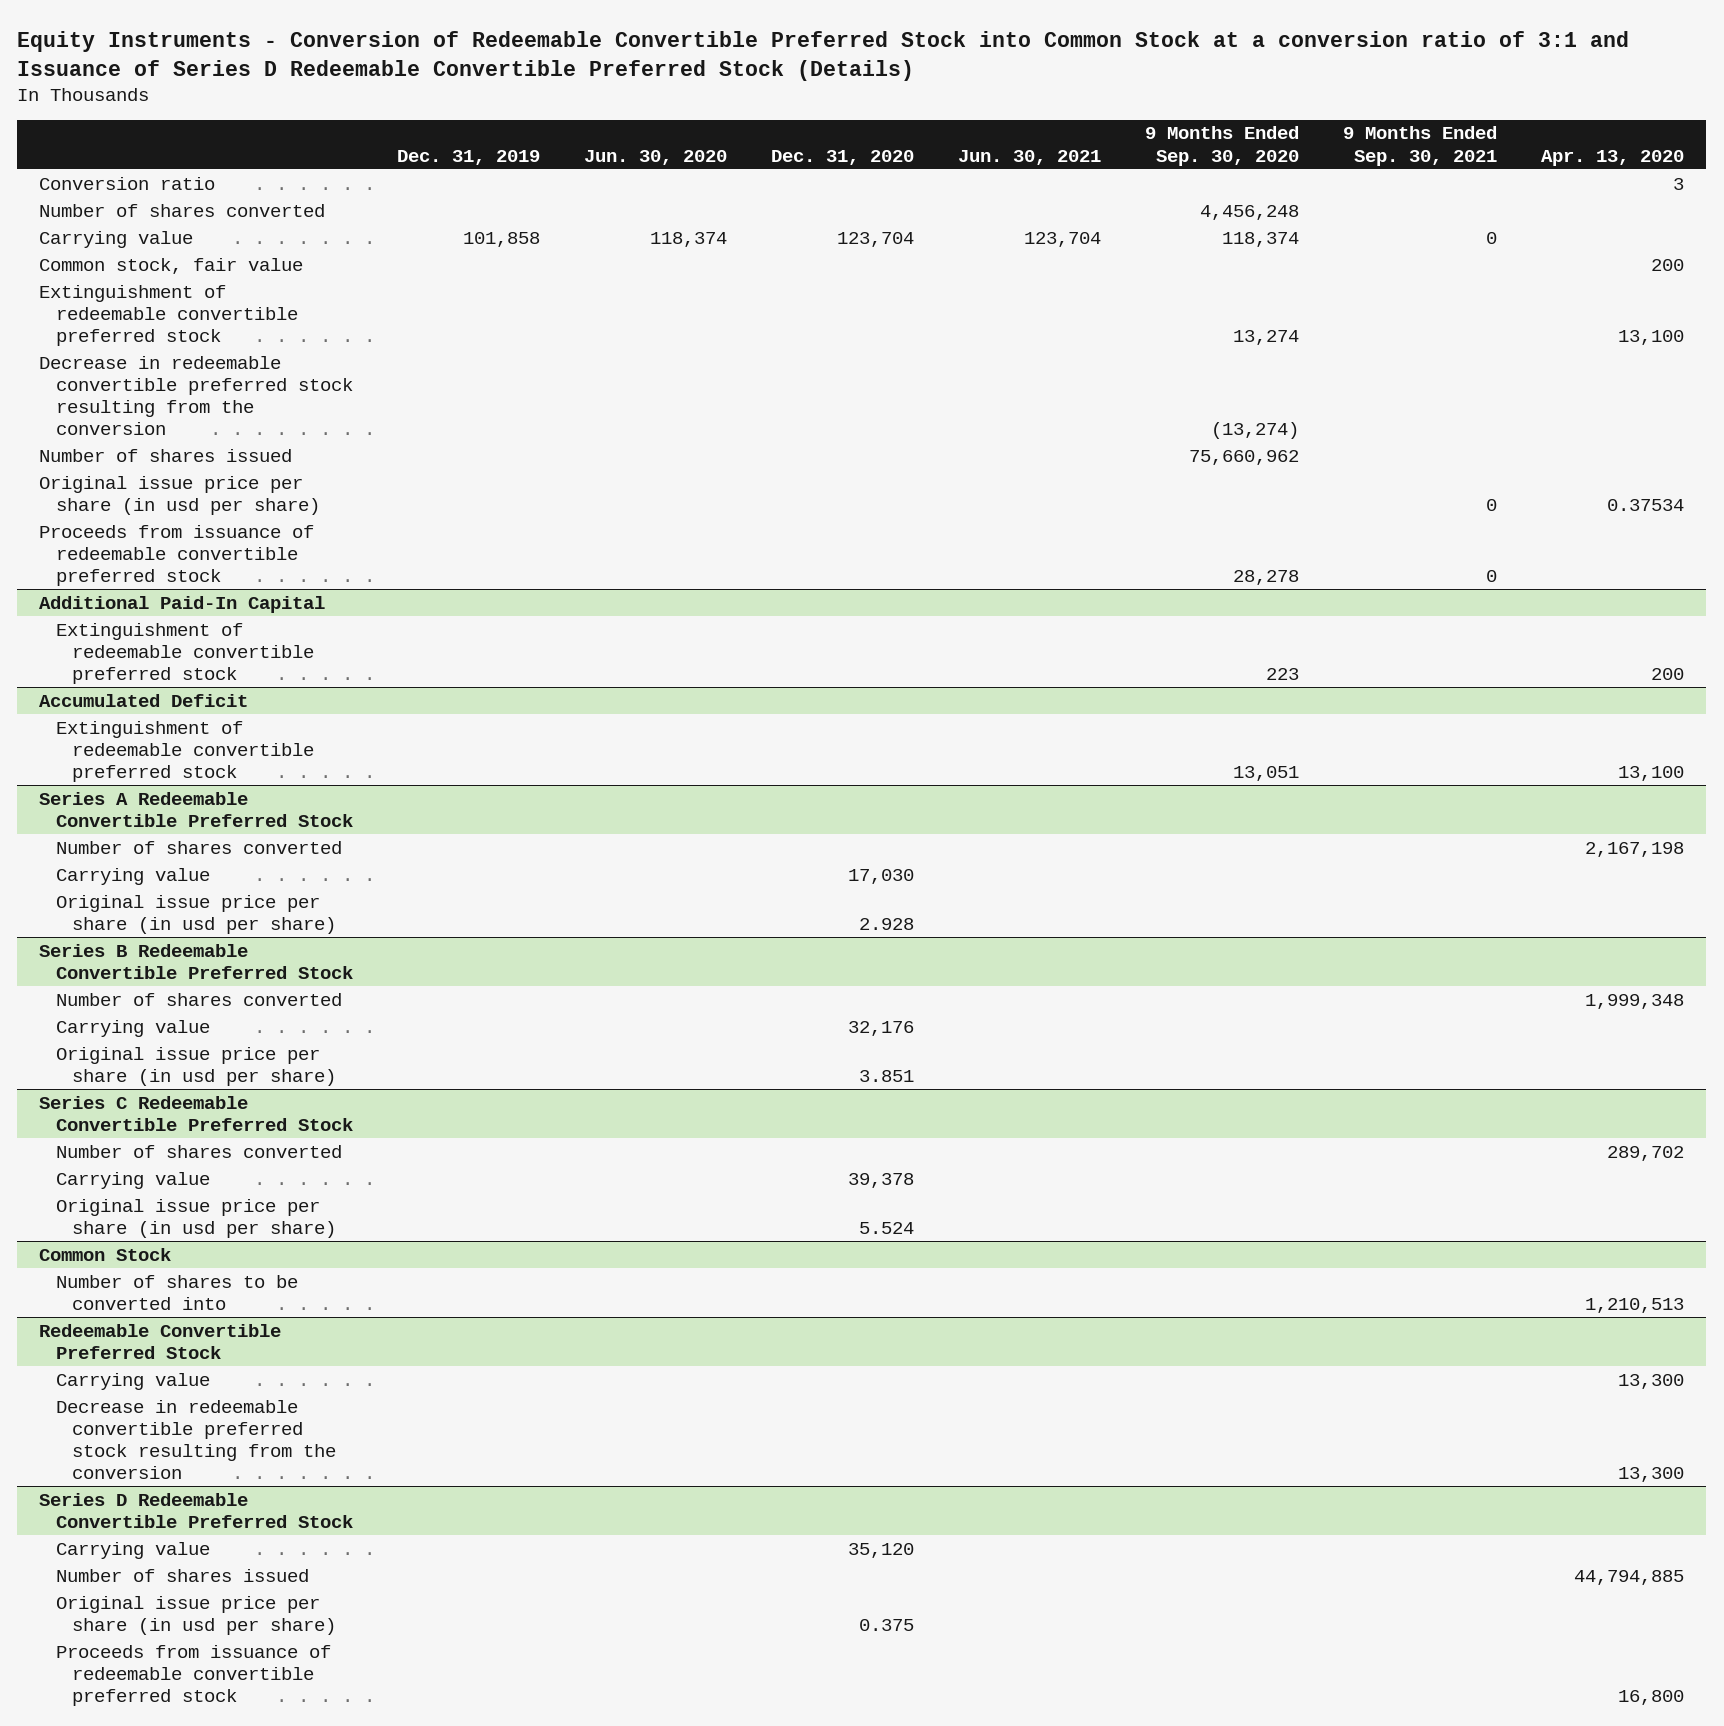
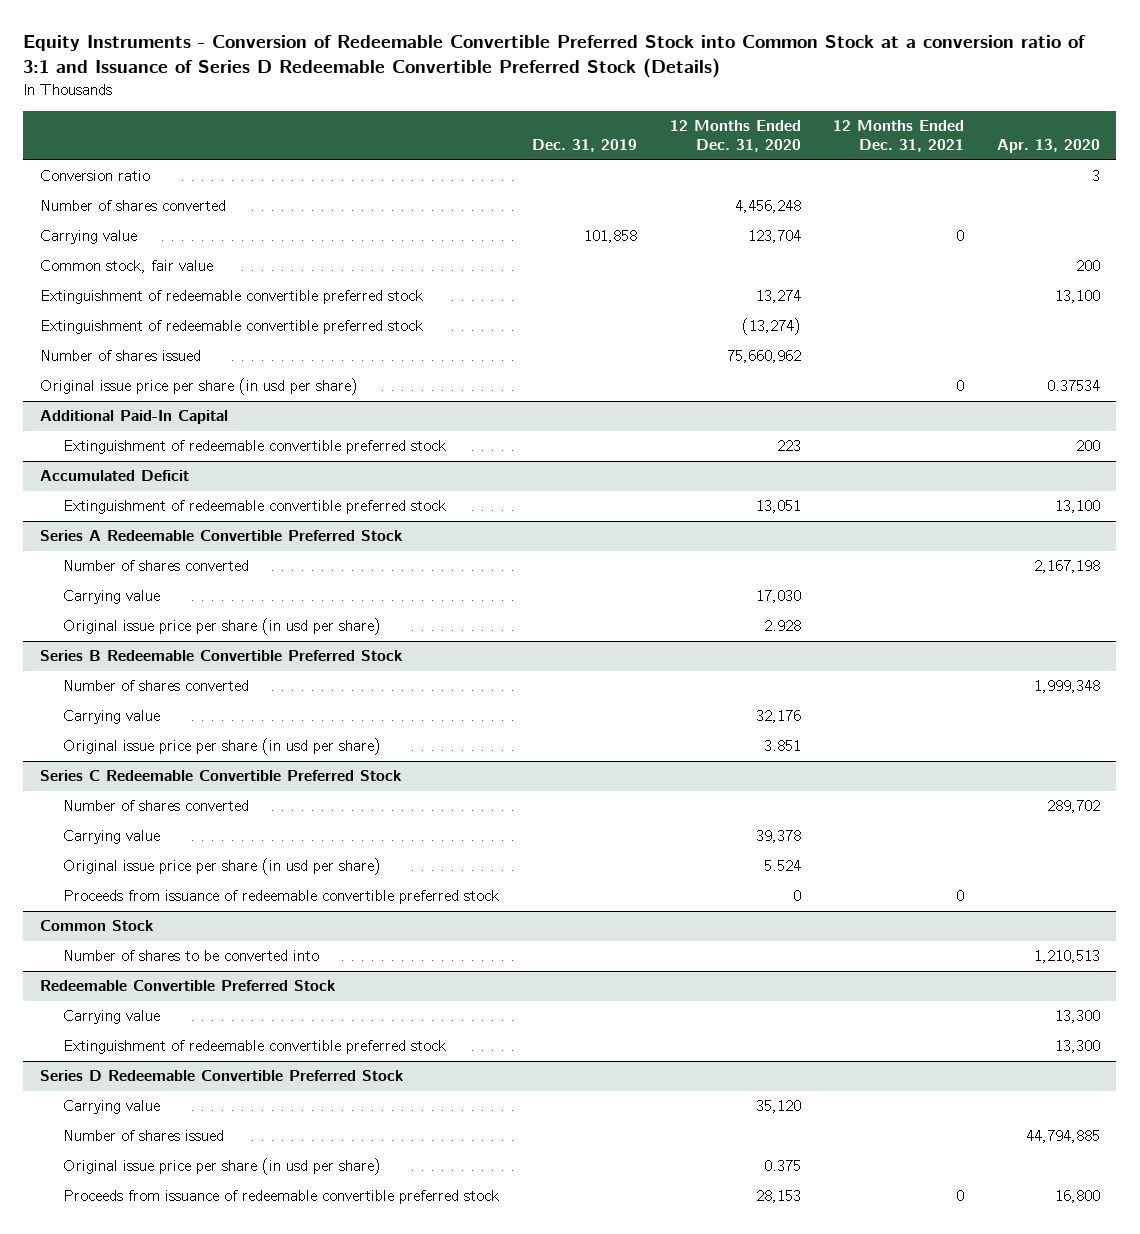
- | Dec. 31, 2019 | Jun. 30, 2020 | Dec. 31, 2020 | Jun. 30, 2021 | 9 Months Ended Sep. 30, 2020 | 9 Months Ended Sep. 30, 2021 | Apr. 13, 2020
+ | Dec. 31, 2019 | 12 Months Ended Dec. 31, 2020 | 12 Months Ended Dec. 31, 2021 | Apr. 13, 2020
- Decrease in redeemable convertible preferred stock resulting from the conversion | | | | | (13,274) | |
+ Extinguishment of redeemable convertible preferred stock | | (13,274) | |
- Proceeds from issuance of redeemable convertible preferred stock | | | | | 28,278 | 0 |
@ Series C Redeemable Convertible Preferred Stock
+ Proceeds from issuance of redeemable convertible preferred stock | | 0 | 0 |
@ Redeemable Convertible Preferred Stock
- Decrease in redeemable convertible preferred stock resulting from the conversion | | | | | | | 13,300
+ Extinguishment of redeemable convertible preferred stock | | | | 13,300

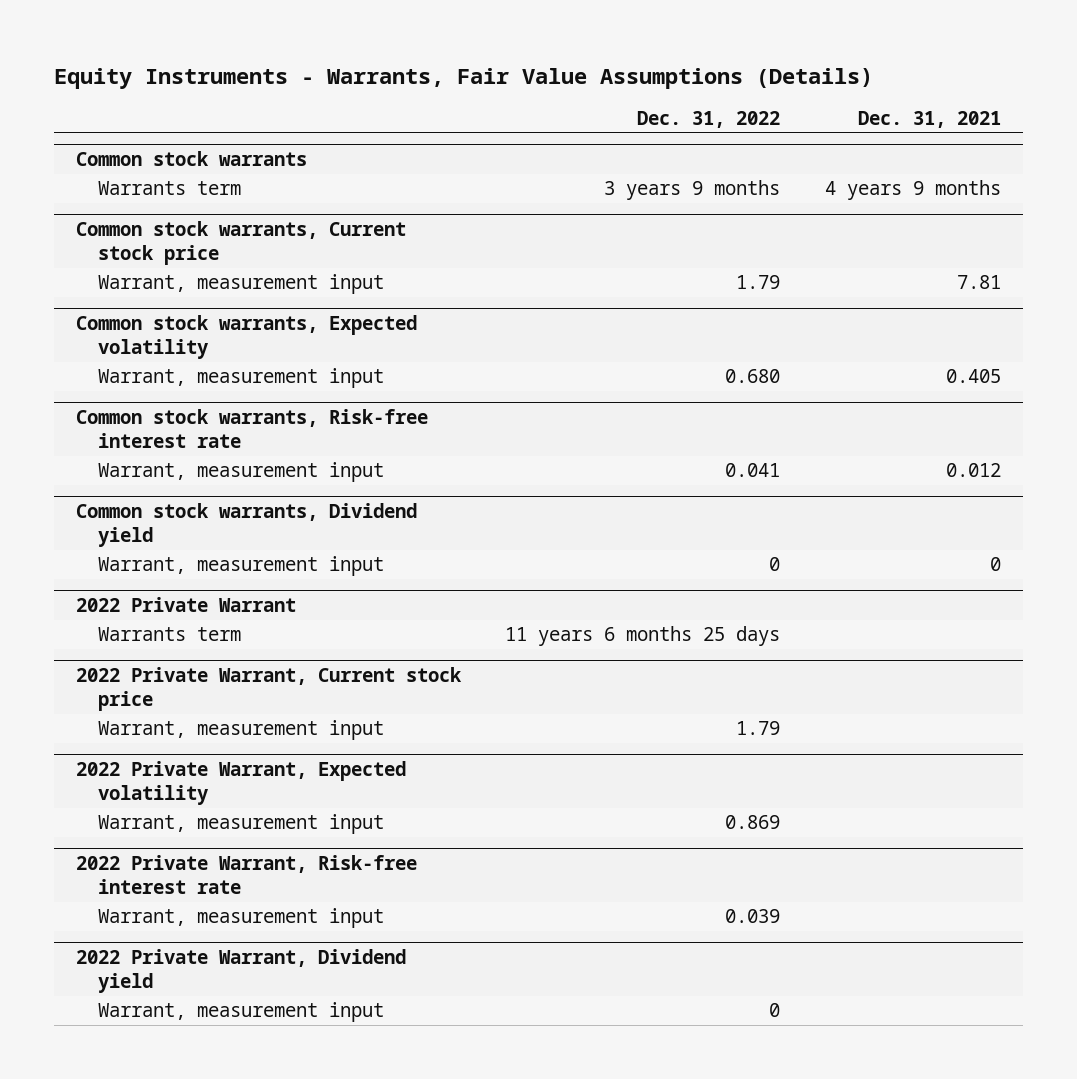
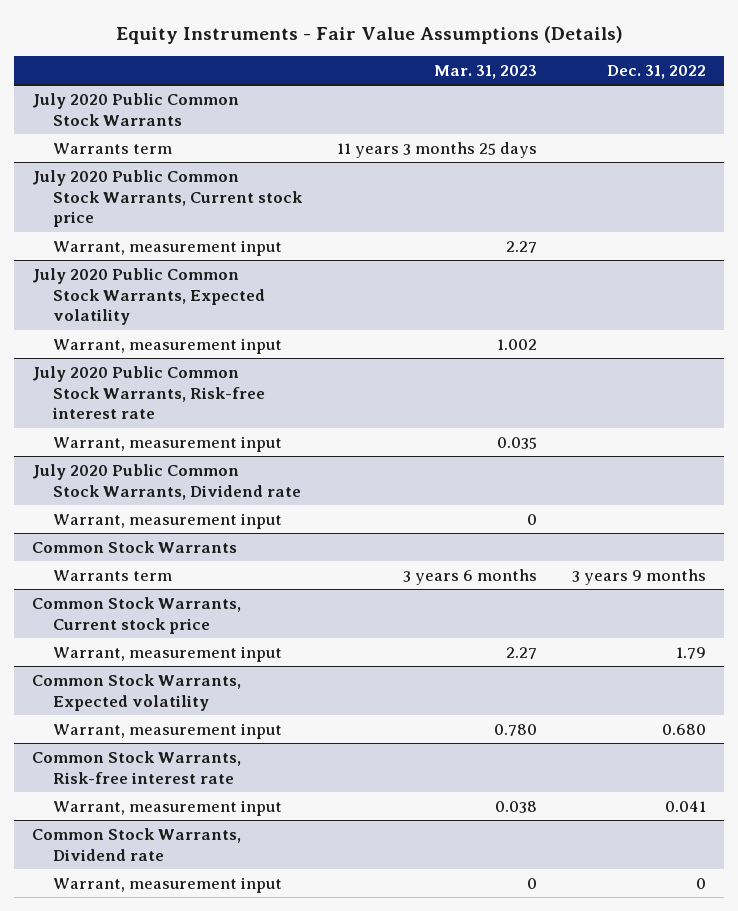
- Equity Instruments - Warrants, Fair Value Assumptions (Details)
+ Equity Instruments - Fair Value Assumptions (Details)
- | Dec. 31, 2022 | Dec. 31, 2021
+ | Mar. 31, 2023 | Dec. 31, 2022
- Common stock warrants
+ July 2020 Public Common Stock Warrants
+ Warrants term | 11 years 3 months 25 days |
+ July 2020 Public Common Stock Warrants, Current stock price
+ Warrant, measurement input | 2.27 |
+ July 2020 Public Common Stock Warrants, Expected volatility
+ Warrant, measurement input | 1.002 |
+ July 2020 Public Common Stock Warrants, Risk-free interest rate
+ Warrant, measurement input | 0.035 |
+ July 2020 Public Common Stock Warrants, Dividend rate
+ Warrant, measurement input | 0 |
+ Common Stock Warrants
- Common stock warrants, Current stock price
+ Common Stock Warrants, Current stock price
- Common stock warrants, Expected volatility
+ Common Stock Warrants, Expected volatility
- Common stock warrants, Risk-free interest rate
+ Common Stock Warrants, Risk-free interest rate
- Common stock warrants, Dividend yield
+ Common Stock Warrants, Dividend rate
- 2022 Private Warrant
- Warrants term | 11 years 6 months 25 days |
- 2022 Private Warrant, Current stock price
- Warrant, measurement input | 1.79 |
- 2022 Private Warrant, Expected volatility
- Warrant, measurement input | 0.869 |
- 2022 Private Warrant, Risk-free interest rate
- Warrant, measurement input | 0.039 |
- 2022 Private Warrant, Dividend yield
- Warrant, measurement input | 0 |

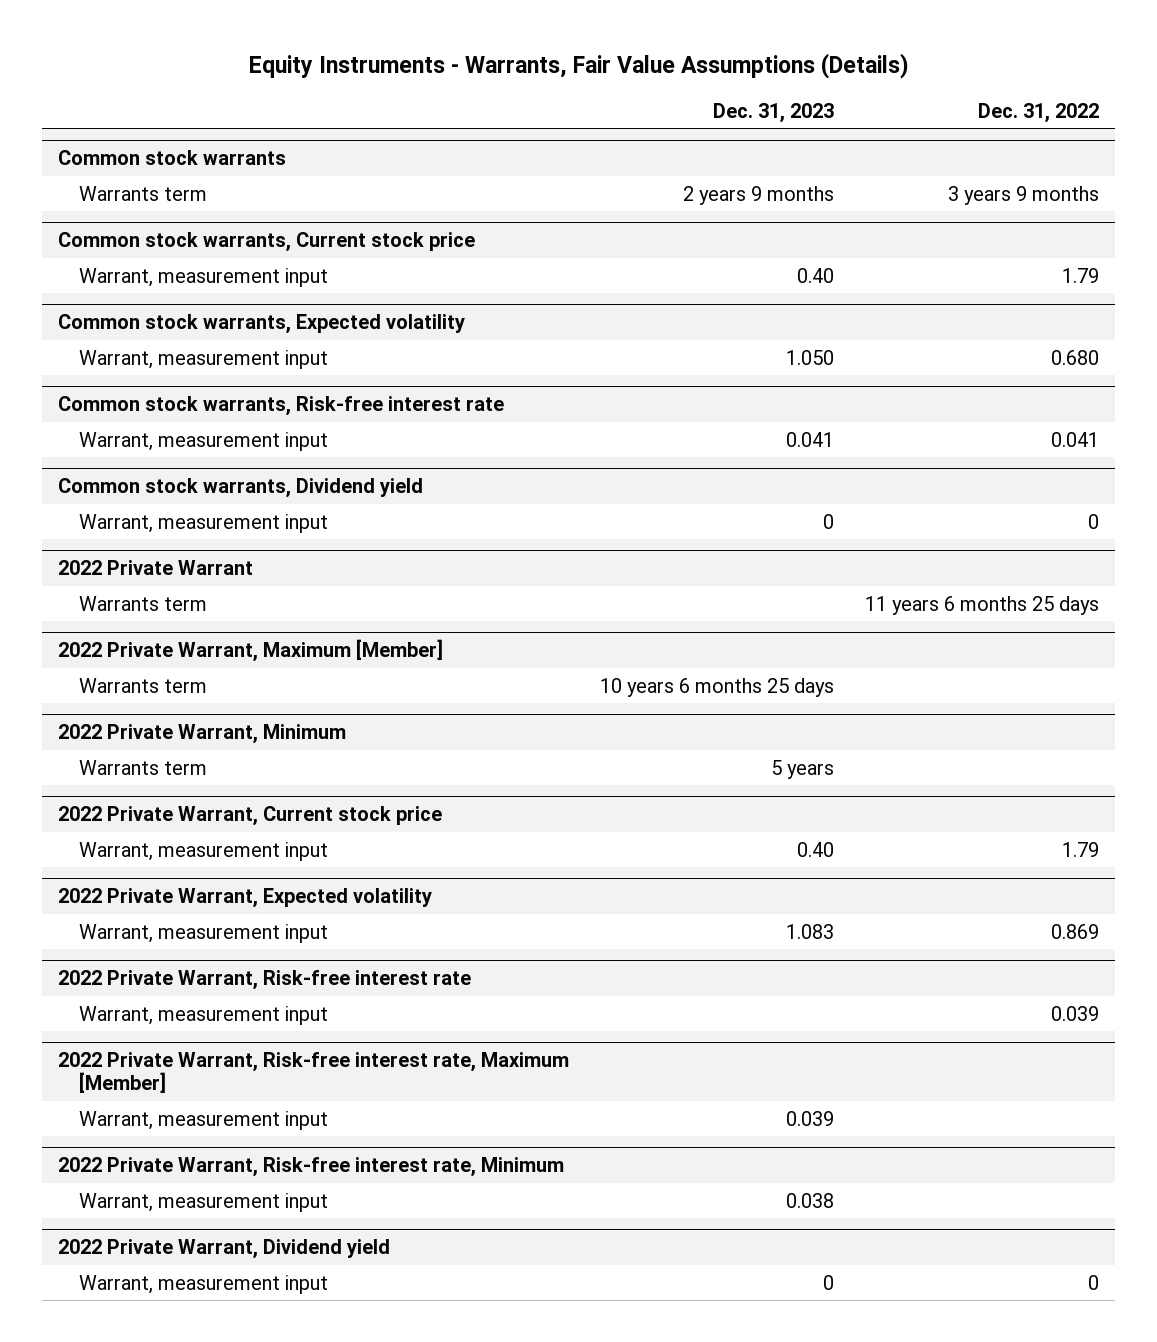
- Equity Instruments - Fair Value Assumptions (Details)
+ Equity Instruments - Warrants, Fair Value Assumptions (Details)
- | Mar. 31, 2023 | Dec. 31, 2022
+ | Dec. 31, 2023 | Dec. 31, 2022
- July 2020 Public Common Stock Warrants
- Warrants term | 11 years 3 months 25 days |
- July 2020 Public Common Stock Warrants, Current stock price
- Warrant, measurement input | 2.27 |
- July 2020 Public Common Stock Warrants, Expected volatility
- Warrant, measurement input | 1.002 |
- July 2020 Public Common Stock Warrants, Risk-free interest rate
- Warrant, measurement input | 0.035 |
- July 2020 Public Common Stock Warrants, Dividend rate
- Warrant, measurement input | 0 |
- Common Stock Warrants
+ Common stock warrants
- Common Stock Warrants, Current stock price
+ Common stock warrants, Current stock price
- Common Stock Warrants, Expected volatility
+ Common stock warrants, Expected volatility
- Common Stock Warrants, Risk-free interest rate
+ Common stock warrants, Risk-free interest rate
- Common Stock Warrants, Dividend rate
+ Common stock warrants, Dividend yield
+ 2022 Private Warrant
+ Warrants term | | 11 years 6 months 25 days
+ 2022 Private Warrant, Maximum [Member]
+ Warrants term | 10 years 6 months 25 days |
+ 2022 Private Warrant, Minimum
+ Warrants term | 5 years |
+ 2022 Private Warrant, Current stock price
+ Warrant, measurement input | 0.40 | 1.79
+ 2022 Private Warrant, Expected volatility
+ Warrant, measurement input | 1.083 | 0.869
+ 2022 Private Warrant, Risk-free interest rate
+ Warrant, measurement input | | 0.039
+ 2022 Private Warrant, Risk-free interest rate, Maximum [Member]
+ Warrant, measurement input | 0.039 |
+ 2022 Private Warrant, Risk-free interest rate, Minimum
+ Warrant, measurement input | 0.038 |
+ 2022 Private Warrant, Dividend yield
+ Warrant, measurement input | 0 | 0

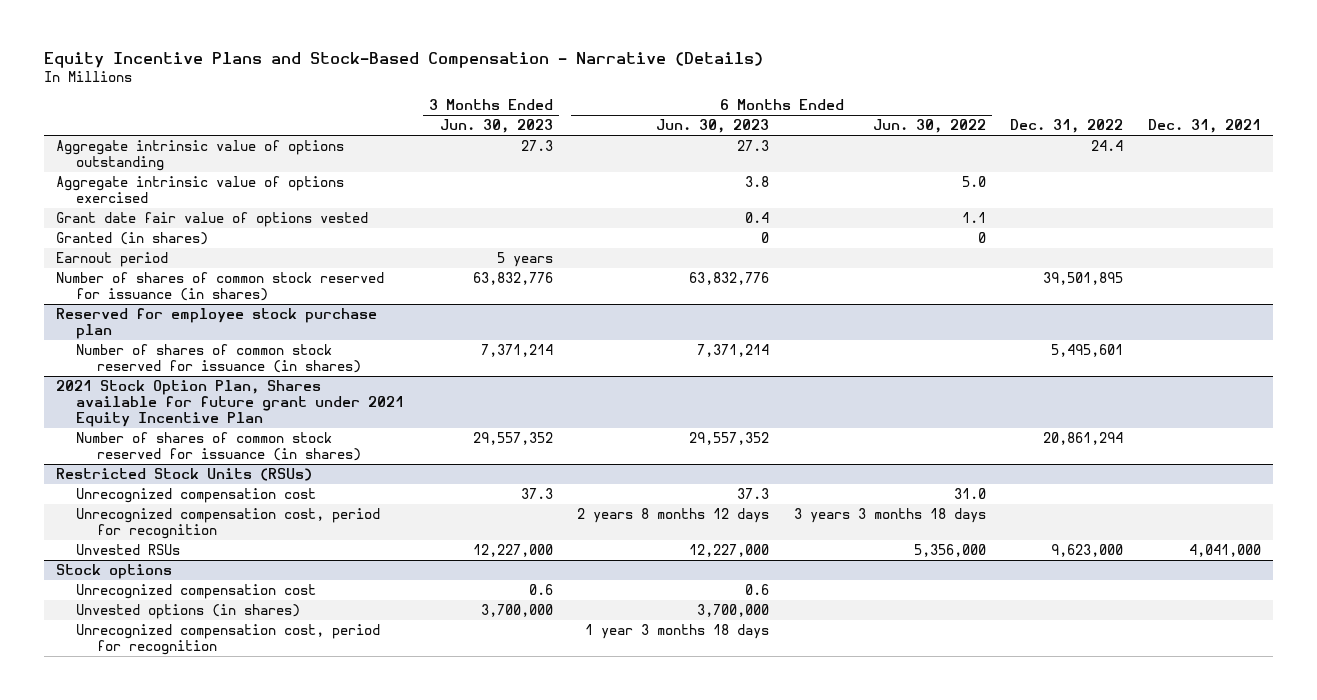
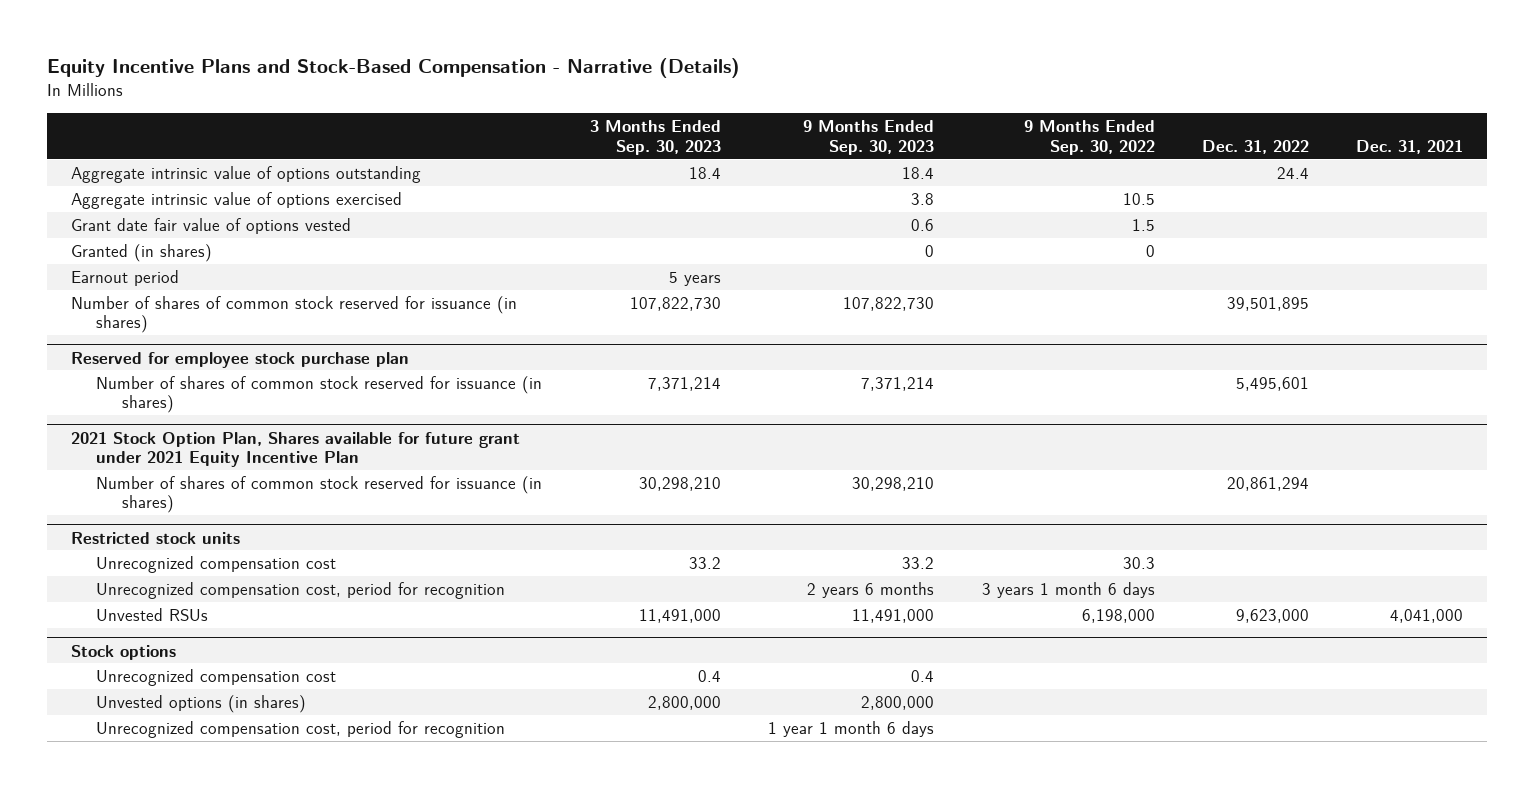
- | 3 Months Ended Jun. 30, 2023 | 6 Months Ended Jun. 30, 2023 | 6 Months Ended Jun. 30, 2022 | Dec. 31, 2022 | Dec. 31, 2021
+ | 3 Months Ended Sep. 30, 2023 | 9 Months Ended Sep. 30, 2023 | 9 Months Ended Sep. 30, 2022 | Dec. 31, 2022 | Dec. 31, 2021
- Restricted Stock Units (RSUs)
+ Restricted stock units

